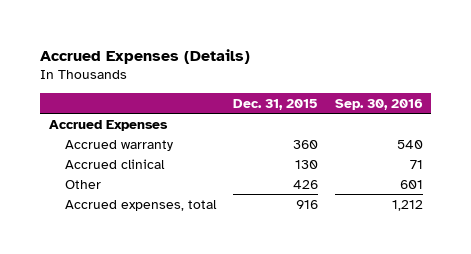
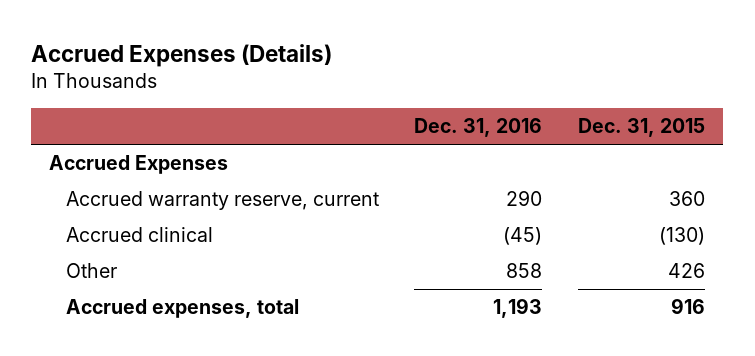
- | Dec. 31, 2015 | Sep. 30, 2016
+ | Dec. 31, 2016 | Dec. 31, 2015
- Accrued warranty | 360 | 540
- Accrued clinical | 130 | 71
+ Accrued warranty reserve, current | 290 | 360
+ Accrued clinical | (45) | (130)

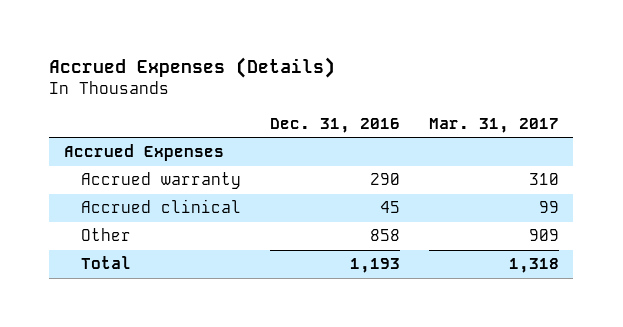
- | Dec. 31, 2016 | Dec. 31, 2015
+ | Dec. 31, 2016 | Mar. 31, 2017
- Accrued warranty reserve, current | 290 | 360
- Accrued clinical | (45) | (130)
+ Accrued warranty | 290 | 310
+ Accrued clinical | 45 | 99
- Accrued expenses, total | 1,193 | 916
+ Total | 1,193 | 1,318

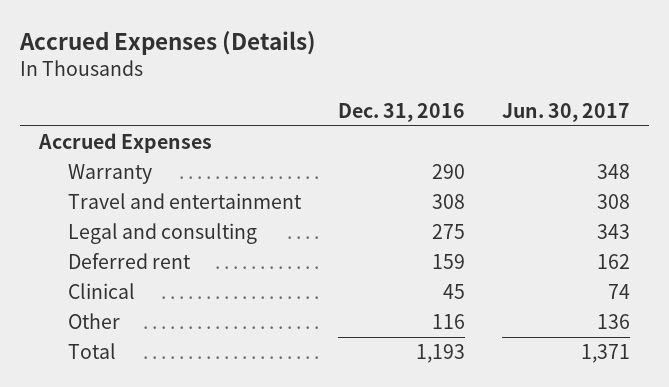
- | Dec. 31, 2016 | Mar. 31, 2017
+ | Dec. 31, 2016 | Jun. 30, 2017
- Accrued warranty | 290 | 310
- Accrued clinical | 45 | 99
- Other | 858 | 909
+ Warranty | 290 | 348
+ Travel and entertainment | 308 | 308
+ Legal and consulting | 275 | 343
+ Deferred rent | 159 | 162
+ Clinical | 45 | 74
+ Other | 116 | 136

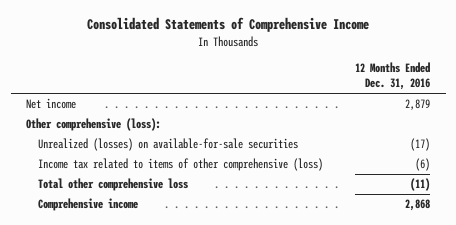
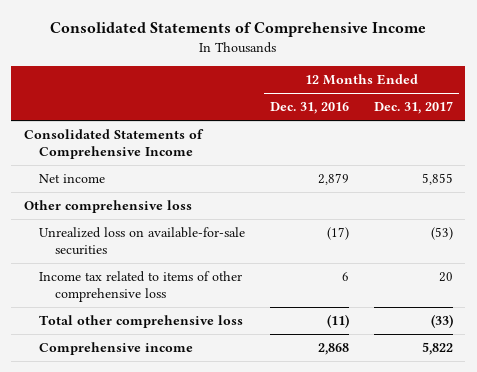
- | 12 Months Ended Dec. 31, 2016
+ | 12 Months Ended Dec. 31, 2016 | 12 Months Ended Dec. 31, 2017
+ Consolidated Statements of Comprehensive Income
- Other comprehensive (loss):
- Unrealized (losses) on available-for-sale securities | (17)
- Income tax related to items of other comprehensive (loss) | (6)
+ Other comprehensive loss
+ Unrealized loss on available-for-sale securities | (17) | (53)
+ Income tax related to items of other comprehensive loss | 6 | 20

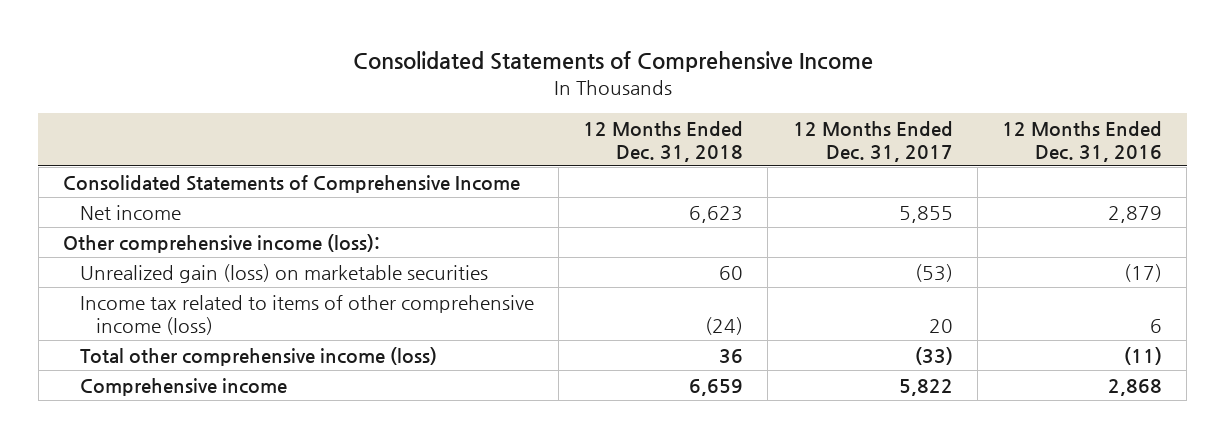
- | 12 Months Ended Dec. 31, 2016 | 12 Months Ended Dec. 31, 2017
+ | 12 Months Ended Dec. 31, 2018 | 12 Months Ended Dec. 31, 2017 | 12 Months Ended Dec. 31, 2016
- Other comprehensive loss
- Unrealized loss on available-for-sale securities | (17) | (53)
- Income tax related to items of other comprehensive loss | 6 | 20
- Total other comprehensive loss | (11) | (33)
+ Other comprehensive income (loss):
+ Unrealized gain (loss) on marketable securities | 60 | (53) | (17)
+ Income tax related to items of other comprehensive income (loss) | (24) | 20 | 6
+ Total other comprehensive income (loss) | 36 | (33) | (11)

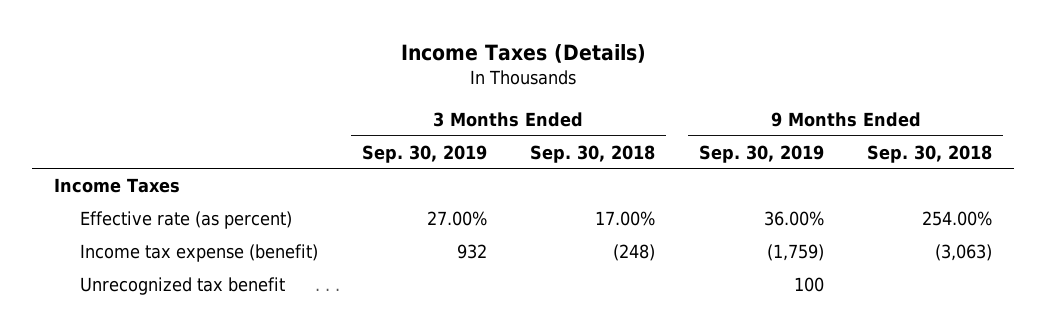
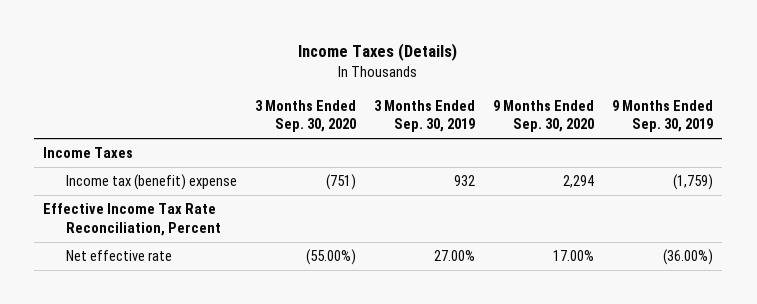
- | 3 Months Ended Sep. 30, 2019 | 3 Months Ended Sep. 30, 2018 | 9 Months Ended Sep. 30, 2019 | 9 Months Ended Sep. 30, 2018
+ | 3 Months Ended Sep. 30, 2020 | 3 Months Ended Sep. 30, 2019 | 9 Months Ended Sep. 30, 2020 | 9 Months Ended Sep. 30, 2019
- Effective rate (as percent) | 27.00% | 17.00% | 36.00% | 254.00%
- Income tax expense (benefit) | 932 | (248) | (1,759) | (3,063)
- Unrecognized tax benefit | | | 100 |
+ Income tax (benefit) expense | (751) | 932 | 2,294 | (1,759)
+ Effective Income Tax Rate Reconciliation, Percent
+ Net effective rate | (55.00%) | 27.00% | 17.00% | (36.00%)

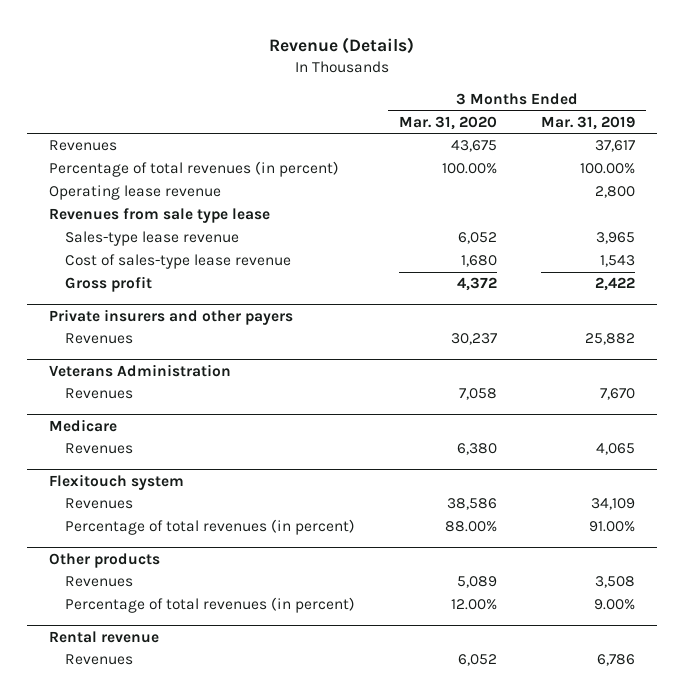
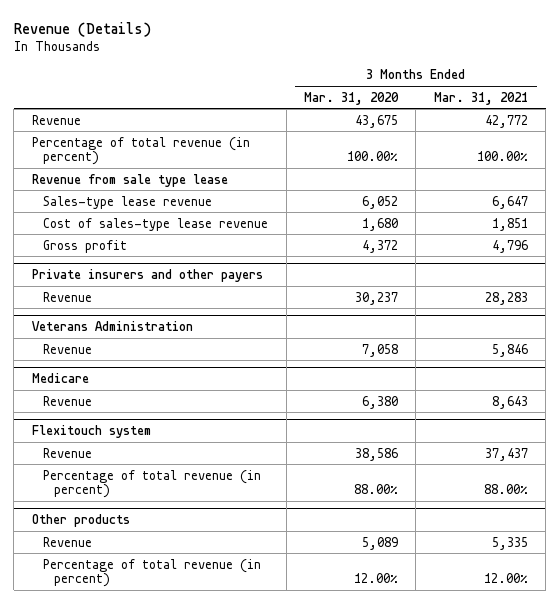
- | 3 Months Ended Mar. 31, 2020 | 3 Months Ended Mar. 31, 2019
+ | 3 Months Ended Mar. 31, 2020 | 3 Months Ended Mar. 31, 2021
- Revenues | 43,675 | 37,617
- Percentage of total revenues (in percent) | 100.00% | 100.00%
- Operating lease revenue | | 2,800
- Revenues from sale type lease
+ Revenue | 43,675 | 42,772
+ Percentage of total revenue (in percent) | 100.00% | 100.00%
+ Revenue from sale type lease
@ Private insurers and other payers
- Revenues | 30,237 | 25,882
+ Revenue | 30,237 | 28,283
@ Veterans Administration
- Revenues | 7,058 | 7,670
+ Revenue | 7,058 | 5,846
@ Medicare
- Revenues | 6,380 | 4,065
+ Revenue | 6,380 | 8,643
@ Flexitouch system
- Revenues | 38,586 | 34,109
- Percentage of total revenues (in percent) | 88.00% | 91.00%
+ Revenue | 38,586 | 37,437
+ Percentage of total revenue (in percent) | 88.00% | 88.00%
@ Other products
- Revenues | 5,089 | 3,508
- Percentage of total revenues (in percent) | 12.00% | 9.00%
- Rental revenue
- Revenues | 6,052 | 6,786
@ Other products
+ Revenue | 5,089 | 5,335
+ Percentage of total revenue (in percent) | 12.00% | 12.00%

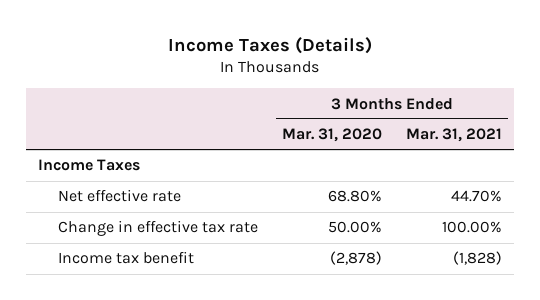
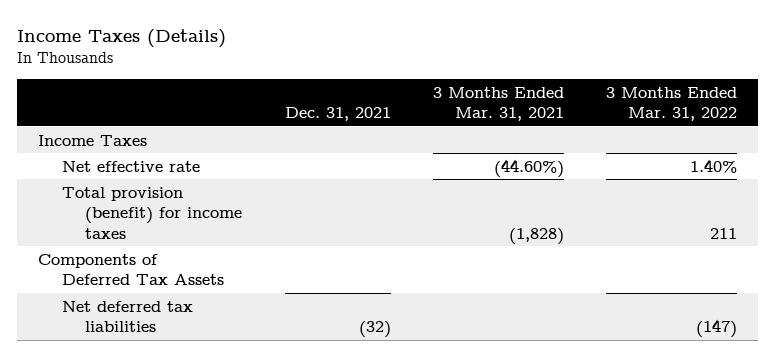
- | 3 Months Ended Mar. 31, 2020 | 3 Months Ended Mar. 31, 2021
+ | Dec. 31, 2021 | 3 Months Ended Mar. 31, 2021 | 3 Months Ended Mar. 31, 2022
- Net effective rate | 68.80% | 44.70%
- Change in effective tax rate | 50.00% | 100.00%
- Income tax benefit | (2,878) | (1,828)
+ Net effective rate | | (44.60%) | 1.40%
+ Total provision (benefit) for income taxes | | (1,828) | 211
+ Components of Deferred Tax Assets
+ Net deferred tax liabilities | (32) | | (147)

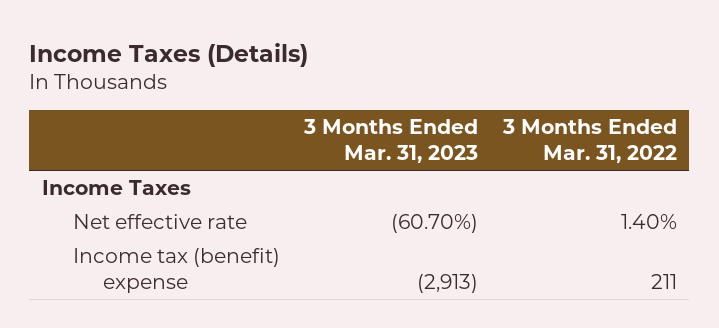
- | Dec. 31, 2021 | 3 Months Ended Mar. 31, 2021 | 3 Months Ended Mar. 31, 2022
+ | 3 Months Ended Mar. 31, 2023 | 3 Months Ended Mar. 31, 2022
- Total provision (benefit) for income taxes | | (1,828) | 211
- Components of Deferred Tax Assets
- Net deferred tax liabilities | (32) | | (147)
+ Income tax (benefit) expense | (2,913) | 211

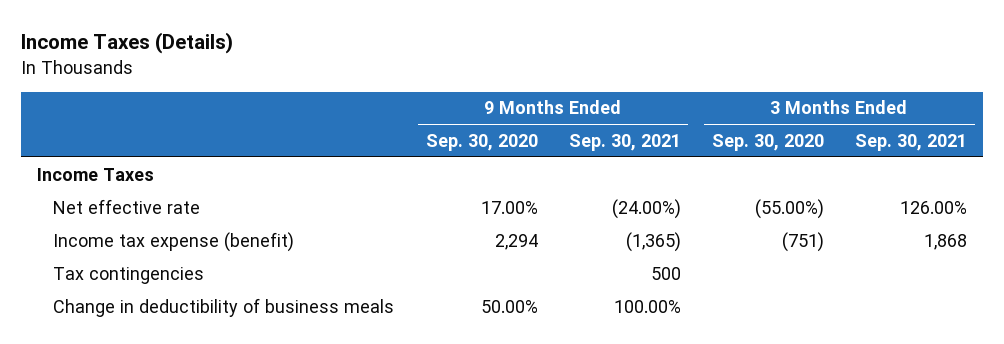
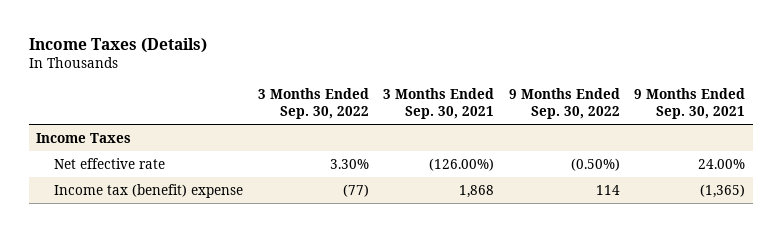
- | 9 Months Ended Sep. 30, 2020 | 9 Months Ended Sep. 30, 2021 | 3 Months Ended Sep. 30, 2020 | 3 Months Ended Sep. 30, 2021
+ | 3 Months Ended Sep. 30, 2022 | 3 Months Ended Sep. 30, 2021 | 9 Months Ended Sep. 30, 2022 | 9 Months Ended Sep. 30, 2021
- Net effective rate | 17.00% | (24.00%) | (55.00%) | 126.00%
- Income tax expense (benefit) | 2,294 | (1,365) | (751) | 1,868
- Tax contingencies | | 500 | |
- Change in deductibility of business meals | 50.00% | 100.00% | |
+ Net effective rate | 3.30% | (126.00%) | (0.50%) | 24.00%
+ Income tax (benefit) expense | (77) | 1,868 | 114 | (1,365)

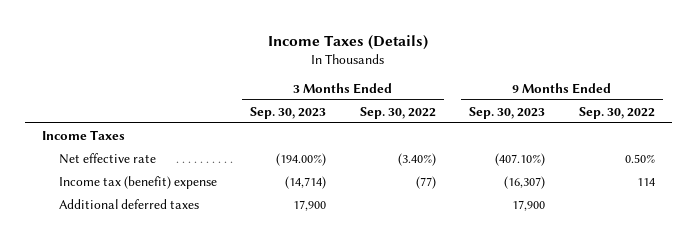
- | 3 Months Ended Sep. 30, 2022 | 3 Months Ended Sep. 30, 2021 | 9 Months Ended Sep. 30, 2022 | 9 Months Ended Sep. 30, 2021
+ | 3 Months Ended Sep. 30, 2023 | 3 Months Ended Sep. 30, 2022 | 9 Months Ended Sep. 30, 2023 | 9 Months Ended Sep. 30, 2022
- Net effective rate | 3.30% | (126.00%) | (0.50%) | 24.00%
+ Net effective rate | (194.00%) | (3.40%) | (407.10%) | 0.50%
+ Additional deferred taxes | 17,900 | | 17,900 |

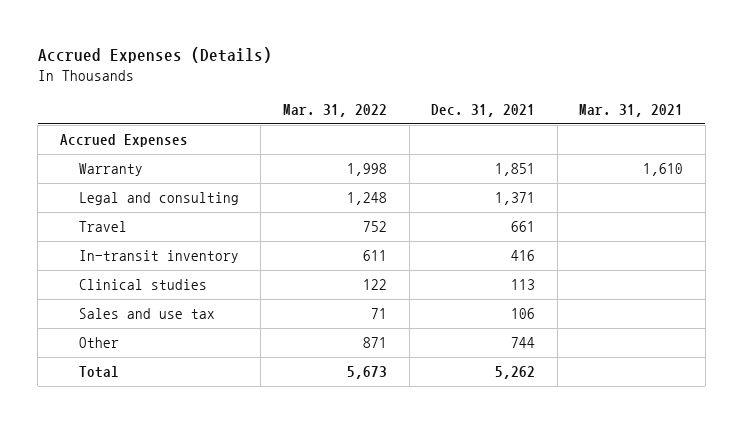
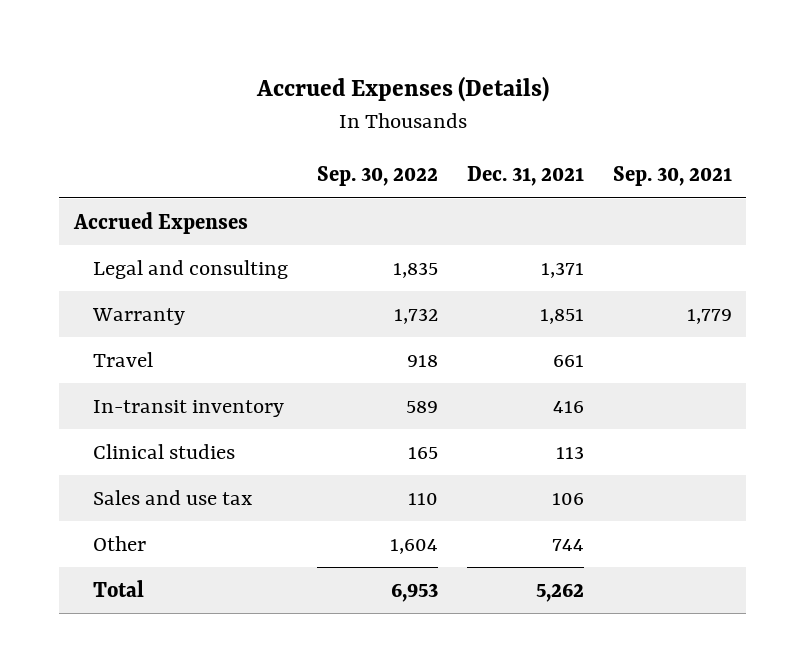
- | Mar. 31, 2022 | Dec. 31, 2021 | Mar. 31, 2021
+ | Sep. 30, 2022 | Dec. 31, 2021 | Sep. 30, 2021
moved down: Warranty | 1,732 | 1,851 | 1,779

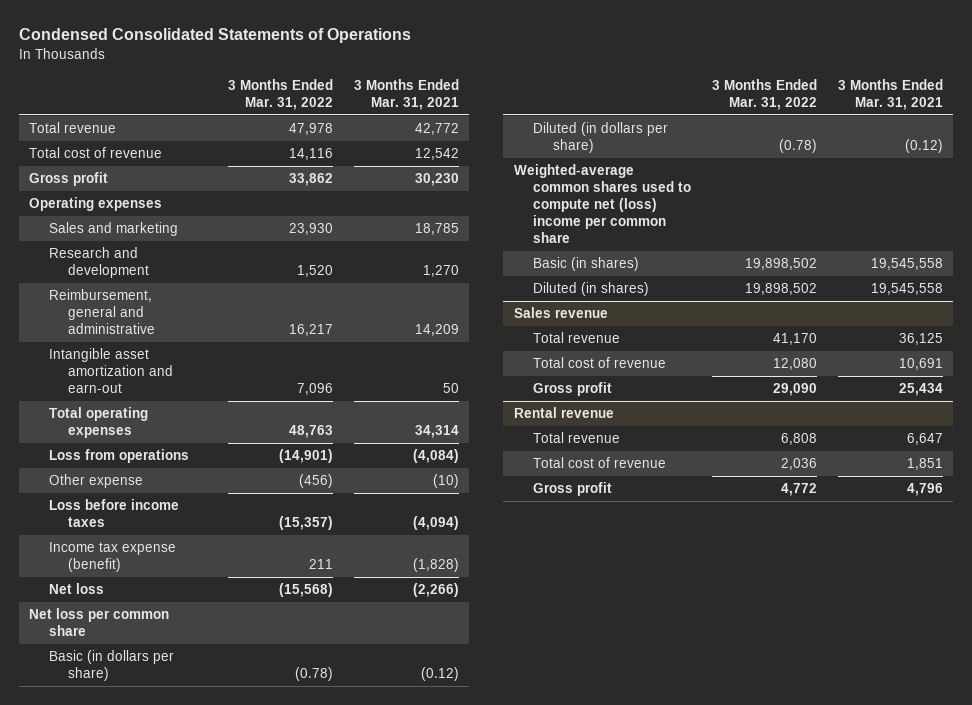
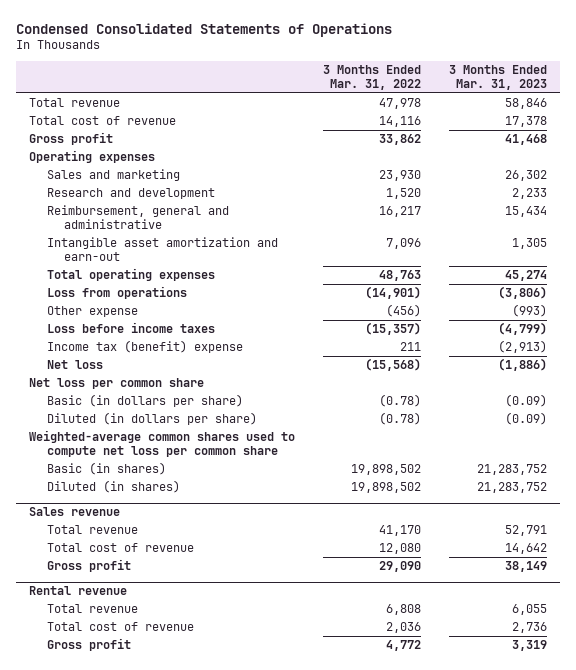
- | 3 Months Ended Mar. 31, 2022 | 3 Months Ended Mar. 31, 2021
+ | 3 Months Ended Mar. 31, 2022 | 3 Months Ended Mar. 31, 2023
- Income tax expense (benefit) | 211 | (1,828)
+ Income tax (benefit) expense | 211 | (2,913)
- Weighted-average common shares used to compute net (loss) income per common share
+ Weighted-average common shares used to compute net loss per common share

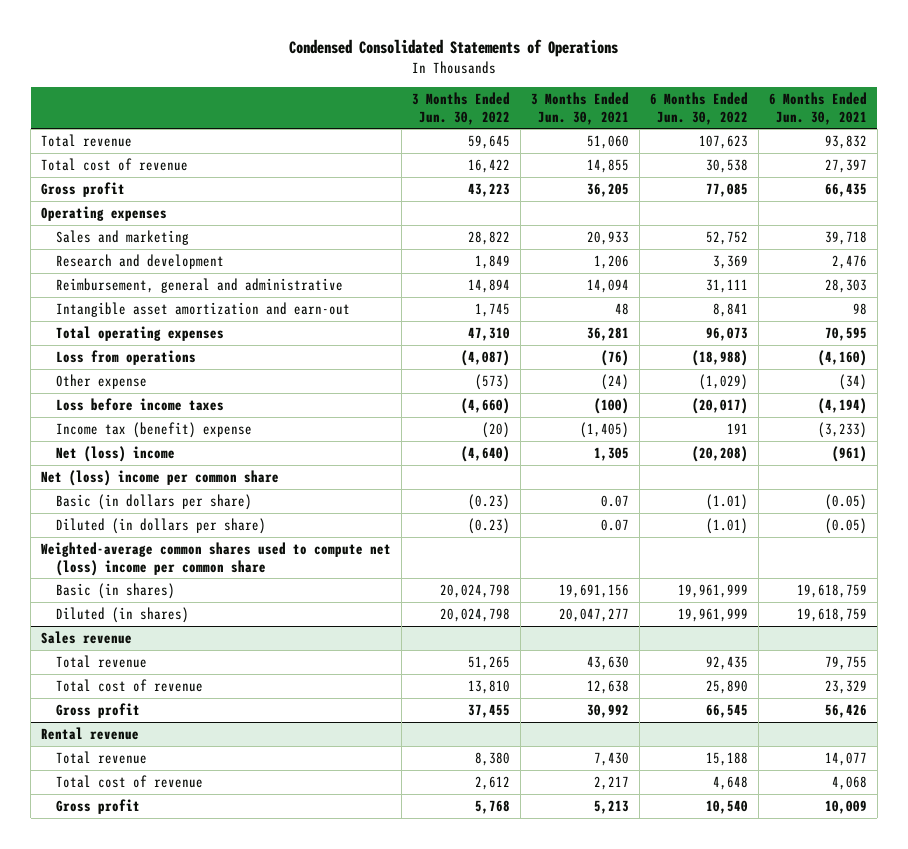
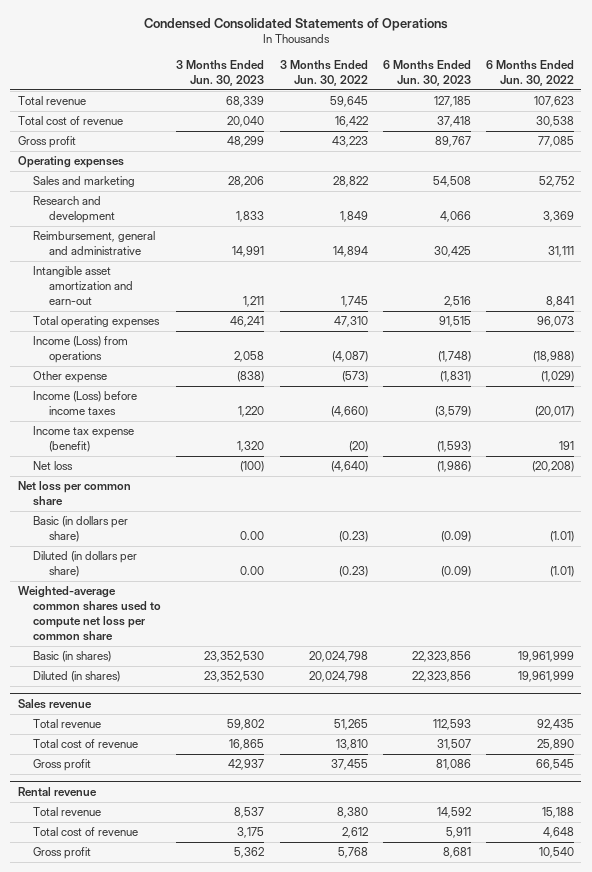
- | 3 Months Ended Jun. 30, 2022 | 3 Months Ended Jun. 30, 2021 | 6 Months Ended Jun. 30, 2022 | 6 Months Ended Jun. 30, 2021
+ | 3 Months Ended Jun. 30, 2023 | 3 Months Ended Jun. 30, 2022 | 6 Months Ended Jun. 30, 2023 | 6 Months Ended Jun. 30, 2022
- Loss from operations | (4,087) | (76) | (18,988) | (4,160)
+ Income (Loss) from operations | 2,058 | (4,087) | (1,748) | (18,988)
- Loss before income taxes | (4,660) | (100) | (20,017) | (4,194)
- Income tax (benefit) expense | (20) | (1,405) | 191 | (3,233)
- Net (loss) income | (4,640) | 1,305 | (20,208) | (961)
- Net (loss) income per common share
+ Income (Loss) before income taxes | 1,220 | (4,660) | (3,579) | (20,017)
+ Income tax expense (benefit) | 1,320 | (20) | (1,593) | 191
+ Net loss | (100) | (4,640) | (1,986) | (20,208)
+ Net loss per common share
- Weighted-average common shares used to compute net (loss) income per common share
+ Weighted-average common shares used to compute net loss per common share

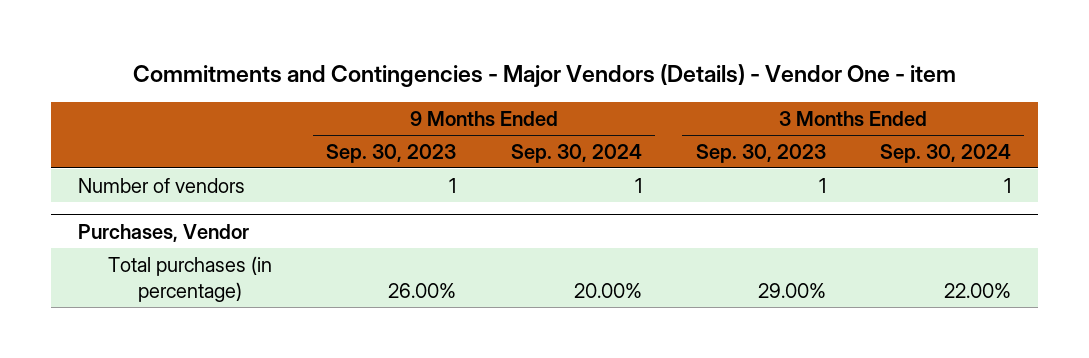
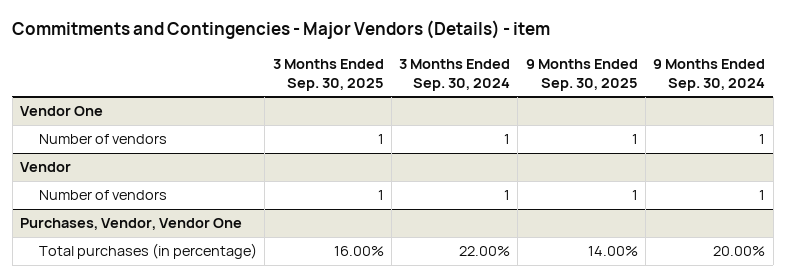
- Commitments and Contingencies - Major Vendors (Details) - Vendor One - item
+ Commitments and Contingencies - Major Vendors (Details) - item
- | 9 Months Ended Sep. 30, 2023 | 9 Months Ended Sep. 30, 2024 | 3 Months Ended Sep. 30, 2023 | 3 Months Ended Sep. 30, 2024
+ | 3 Months Ended Sep. 30, 2025 | 3 Months Ended Sep. 30, 2024 | 9 Months Ended Sep. 30, 2025 | 9 Months Ended Sep. 30, 2024
+ Vendor One
- Purchases, Vendor
+ Vendor
+ Number of vendors | 1 | 1 | 1 | 1
+ Purchases, Vendor, Vendor One

